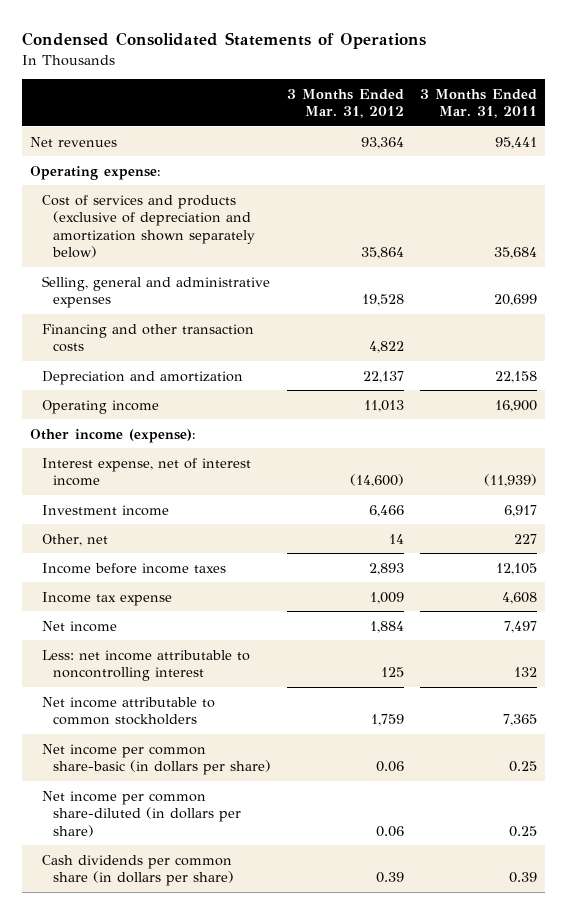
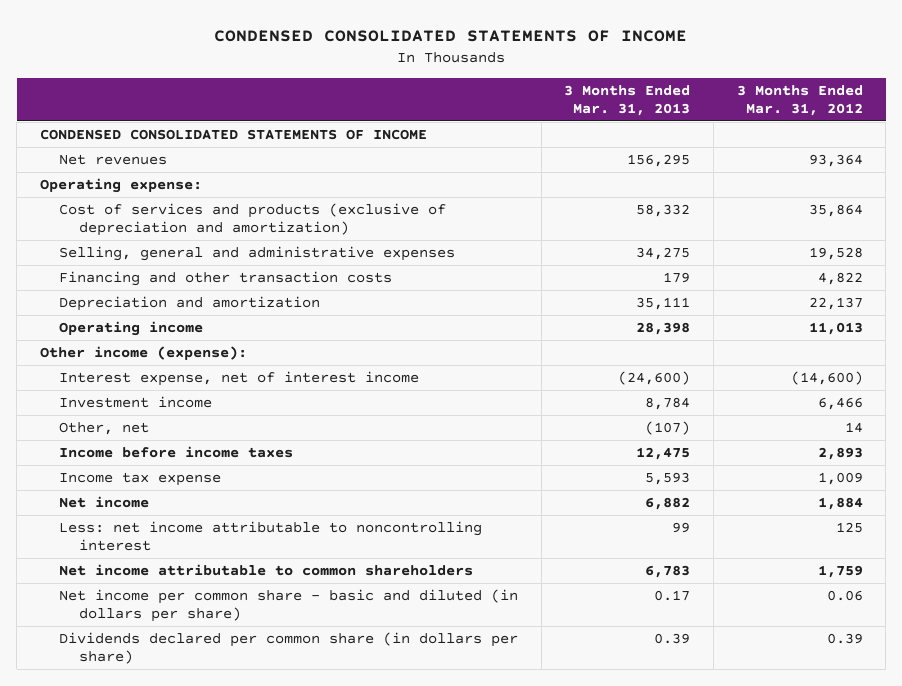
- Condensed Consolidated Statements of Operations
+ CONDENSED CONSOLIDATED STATEMENTS OF INCOME
- | 3 Months Ended Mar. 31, 2012 | 3 Months Ended Mar. 31, 2011
+ | 3 Months Ended Mar. 31, 2013 | 3 Months Ended Mar. 31, 2012
+ CONDENSED CONSOLIDATED STATEMENTS OF INCOME
- Cost of services and products (exclusive of depreciation and amortization shown separately below) | 35,864 | 35,684
+ Cost of services and products (exclusive of depreciation and amortization) | 58,332 | 35,864
- Net income attributable to common stockholders | 1,759 | 7,365
- Net income per common share-basic (in dollars per share) | 0.06 | 0.25
- Net income per common share-diluted (in dollars per share) | 0.06 | 0.25
- Cash dividends per common share (in dollars per share) | 0.39 | 0.39
+ Net income attributable to common shareholders | 6,783 | 1,759
+ Net income per common share - basic and diluted (in dollars per share) | 0.17 | 0.06
+ Dividends declared per common share (in dollars per share) | 0.39 | 0.39

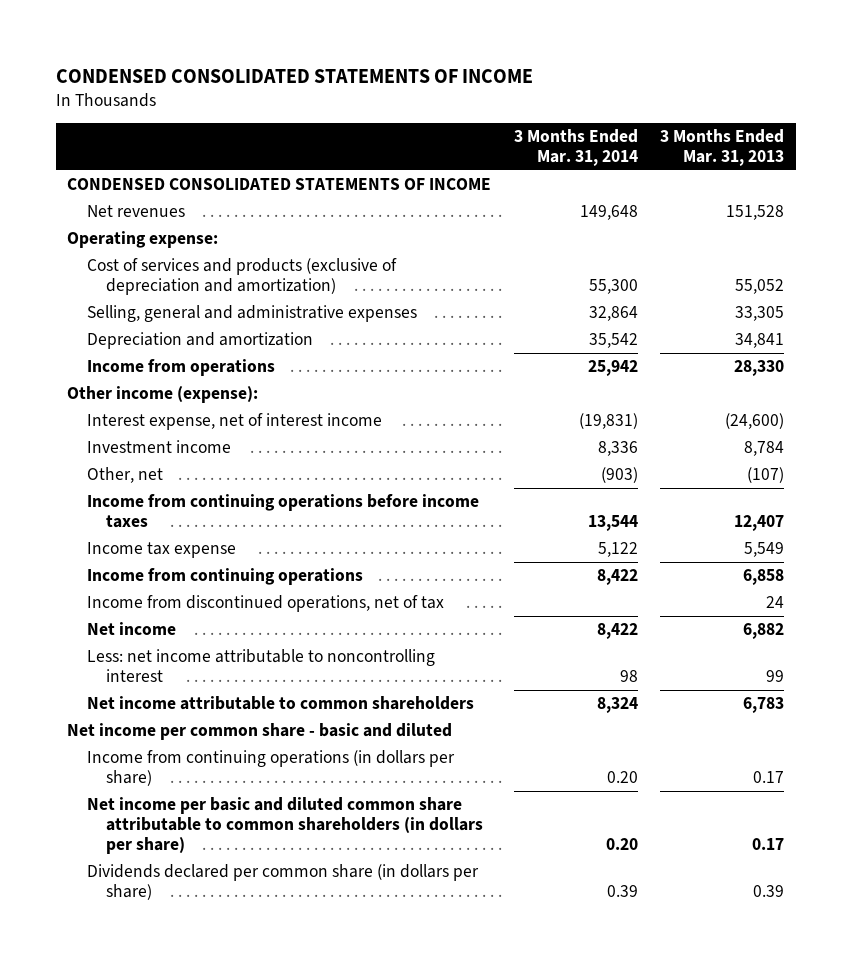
- | 3 Months Ended Mar. 31, 2013 | 3 Months Ended Mar. 31, 2012
+ | 3 Months Ended Mar. 31, 2014 | 3 Months Ended Mar. 31, 2013
- Net revenues | 156,295 | 93,364
+ Net revenues | 149,648 | 151,528
- Cost of services and products (exclusive of depreciation and amortization) | 58,332 | 35,864
- Selling, general and administrative expenses | 34,275 | 19,528
- Financing and other transaction costs | 179 | 4,822
- Depreciation and amortization | 35,111 | 22,137
- Operating income | 28,398 | 11,013
+ Cost of services and products (exclusive of depreciation and amortization) | 55,300 | 55,052
+ Selling, general and administrative expenses | 32,864 | 33,305
+ Depreciation and amortization | 35,542 | 34,841
+ Income from operations | 25,942 | 28,330
- Income before income taxes | 12,475 | 2,893
- Income tax expense | 5,593 | 1,009
+ Income from continuing operations before income taxes | 13,544 | 12,407
+ Income tax expense | 5,122 | 5,549
+ Income from continuing operations | 8,422 | 6,858
+ Income from discontinued operations, net of tax | | 24
- Net income per common share - basic and diluted (in dollars per share) | 0.17 | 0.06
+ Net income per common share - basic and diluted
+ Income from continuing operations (in dollars per share) | 0.20 | 0.17
+ Net income per basic and diluted common share attributable to common shareholders (in dollars per share) | 0.20 | 0.17

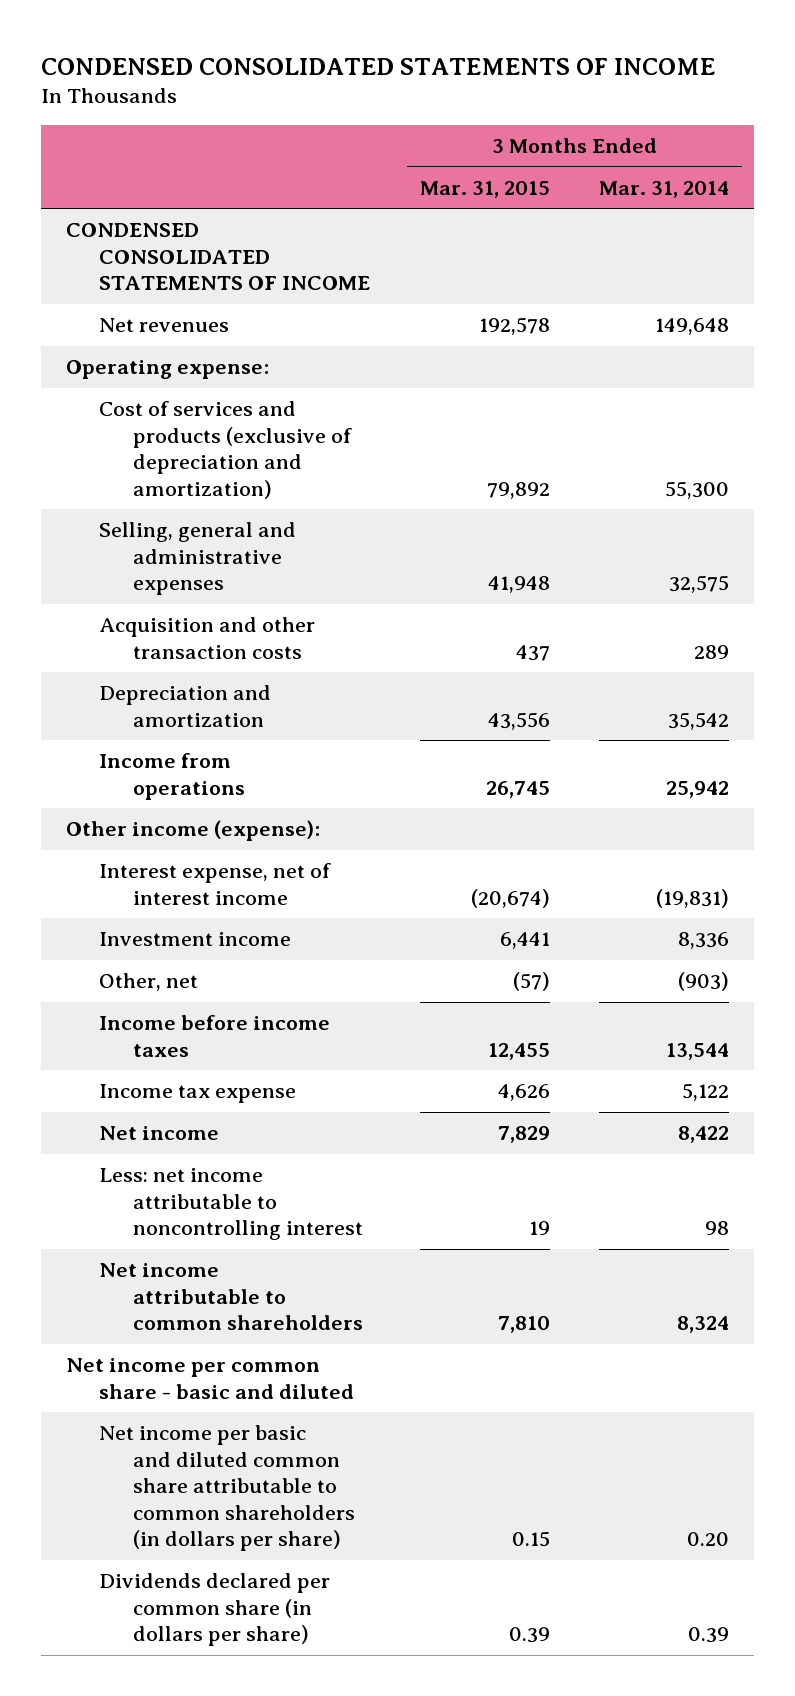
- | 3 Months Ended Mar. 31, 2014 | 3 Months Ended Mar. 31, 2013
+ | 3 Months Ended Mar. 31, 2015 | 3 Months Ended Mar. 31, 2014
- Selling, general and administrative expenses | 32,864 | 33,305
+ Selling, general and administrative expenses | 41,948 | 32,575
+ Acquisition and other transaction costs | 437 | 289
- Income from continuing operations before income taxes | 13,544 | 12,407
+ Income before income taxes | 12,455 | 13,544
- Income from continuing operations | 8,422 | 6,858
- Income from discontinued operations, net of tax | | 24
- Income from continuing operations (in dollars per share) | 0.20 | 0.17

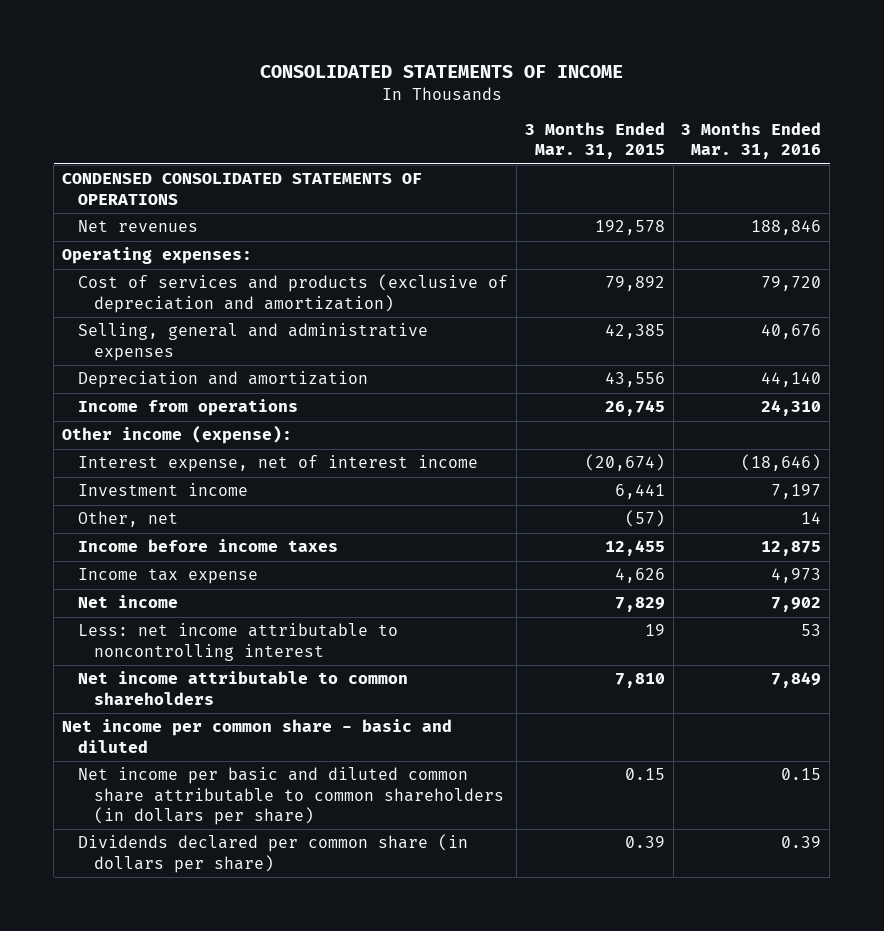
- CONDENSED CONSOLIDATED STATEMENTS OF INCOME
+ CONSOLIDATED STATEMENTS OF INCOME
- | 3 Months Ended Mar. 31, 2015 | 3 Months Ended Mar. 31, 2014
+ | 3 Months Ended Mar. 31, 2015 | 3 Months Ended Mar. 31, 2016
- CONDENSED CONSOLIDATED STATEMENTS OF INCOME
+ CONDENSED CONSOLIDATED STATEMENTS OF OPERATIONS
- Operating expense:
+ Operating expenses:
- Selling, general and administrative expenses | 41,948 | 32,575
- Acquisition and other transaction costs | 437 | 289
+ Selling, general and administrative expenses | 42,385 | 40,676

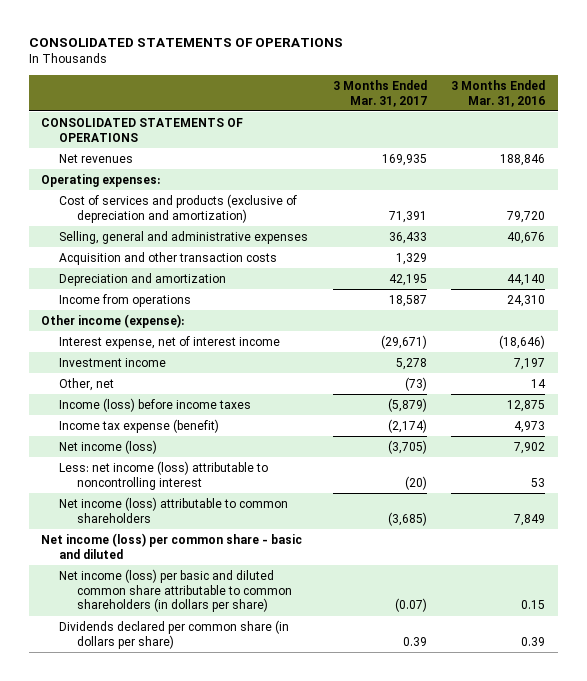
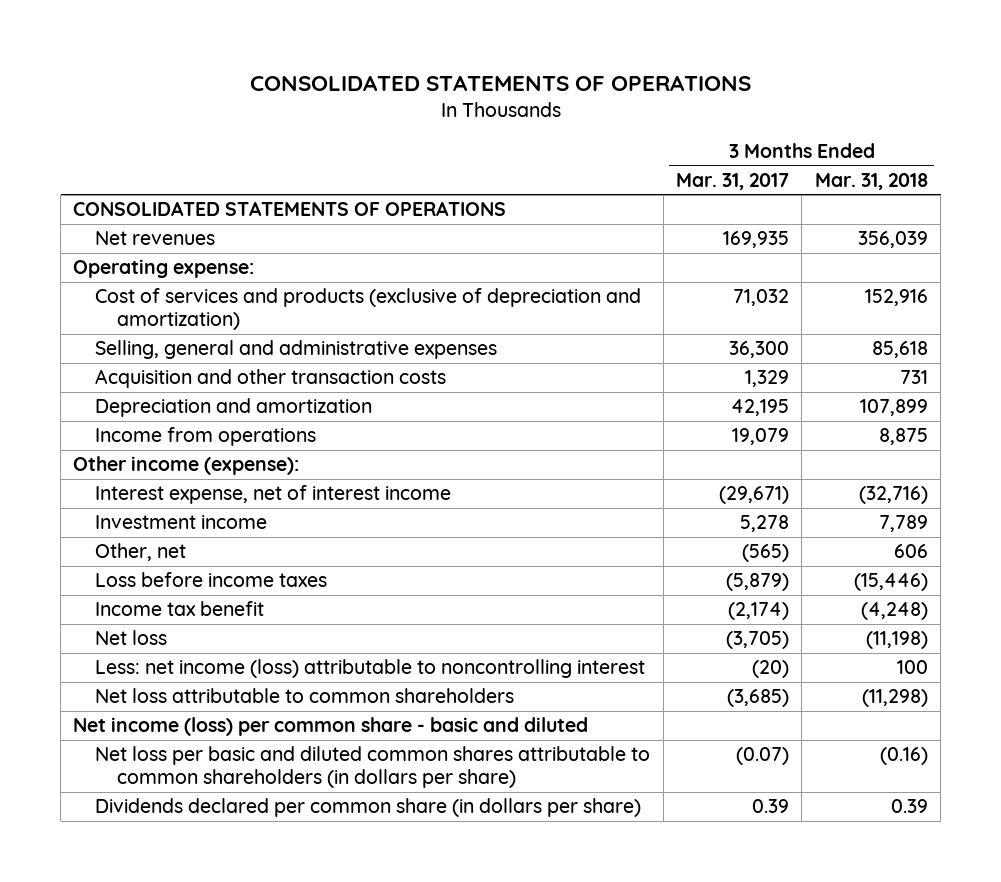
- | 3 Months Ended Mar. 31, 2017 | 3 Months Ended Mar. 31, 2016
+ | 3 Months Ended Mar. 31, 2017 | 3 Months Ended Mar. 31, 2018
- Operating expenses:
- Cost of services and products (exclusive of depreciation and amortization) | 71,391 | 79,720
- Selling, general and administrative expenses | 36,433 | 40,676
+ Operating expense:
+ Cost of services and products (exclusive of depreciation and amortization) | 71,032 | 152,916
+ Selling, general and administrative expenses | 36,300 | 85,618
- Income from operations | 18,587 | 24,310
+ Income from operations | 19,079 | 8,875
- Other, net | (73) | 14
- Income (loss) before income taxes | (5,879) | 12,875
- Income tax expense (benefit) | (2,174) | 4,973
- Net income (loss) | (3,705) | 7,902
+ Other, net | (565) | 606
+ Loss before income taxes | (5,879) | (15,446)
+ Income tax benefit | (2,174) | (4,248)
+ Net loss | (3,705) | (11,198)
- Net income (loss) attributable to common shareholders | (3,685) | 7,849
+ Net loss attributable to common shareholders | (3,685) | (11,298)
- Net income (loss) per basic and diluted common share attributable to common shareholders (in dollars per share) | (0.07) | 0.15
+ Net loss per basic and diluted common shares attributable to common shareholders (in dollars per share) | (0.07) | (0.16)

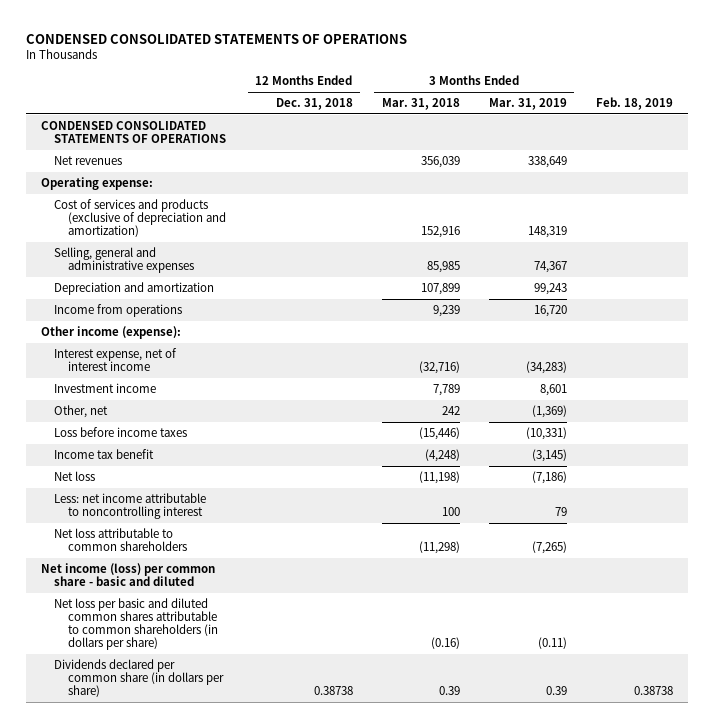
- CONSOLIDATED STATEMENTS OF OPERATIONS
+ CONDENSED CONSOLIDATED STATEMENTS OF OPERATIONS
- | 3 Months Ended Mar. 31, 2017 | 3 Months Ended Mar. 31, 2018
+ | 12 Months Ended Dec. 31, 2018 | 3 Months Ended Mar. 31, 2018 | 3 Months Ended Mar. 31, 2019 | Feb. 18, 2019
- CONSOLIDATED STATEMENTS OF OPERATIONS
+ CONDENSED CONSOLIDATED STATEMENTS OF OPERATIONS
- Selling, general and administrative expenses | 36,300 | 85,618
- Acquisition and other transaction costs | 1,329 | 731
+ Selling, general and administrative expenses | | 85,985 | 74,367 |
- Income from operations | 19,079 | 8,875
+ Income from operations | | 9,239 | 16,720 |
- Other, net | (565) | 606
+ Other, net | | 242 | (1,369) |
- Less: net income (loss) attributable to noncontrolling interest | (20) | 100
+ Less: net income attributable to noncontrolling interest | | 100 | 79 |

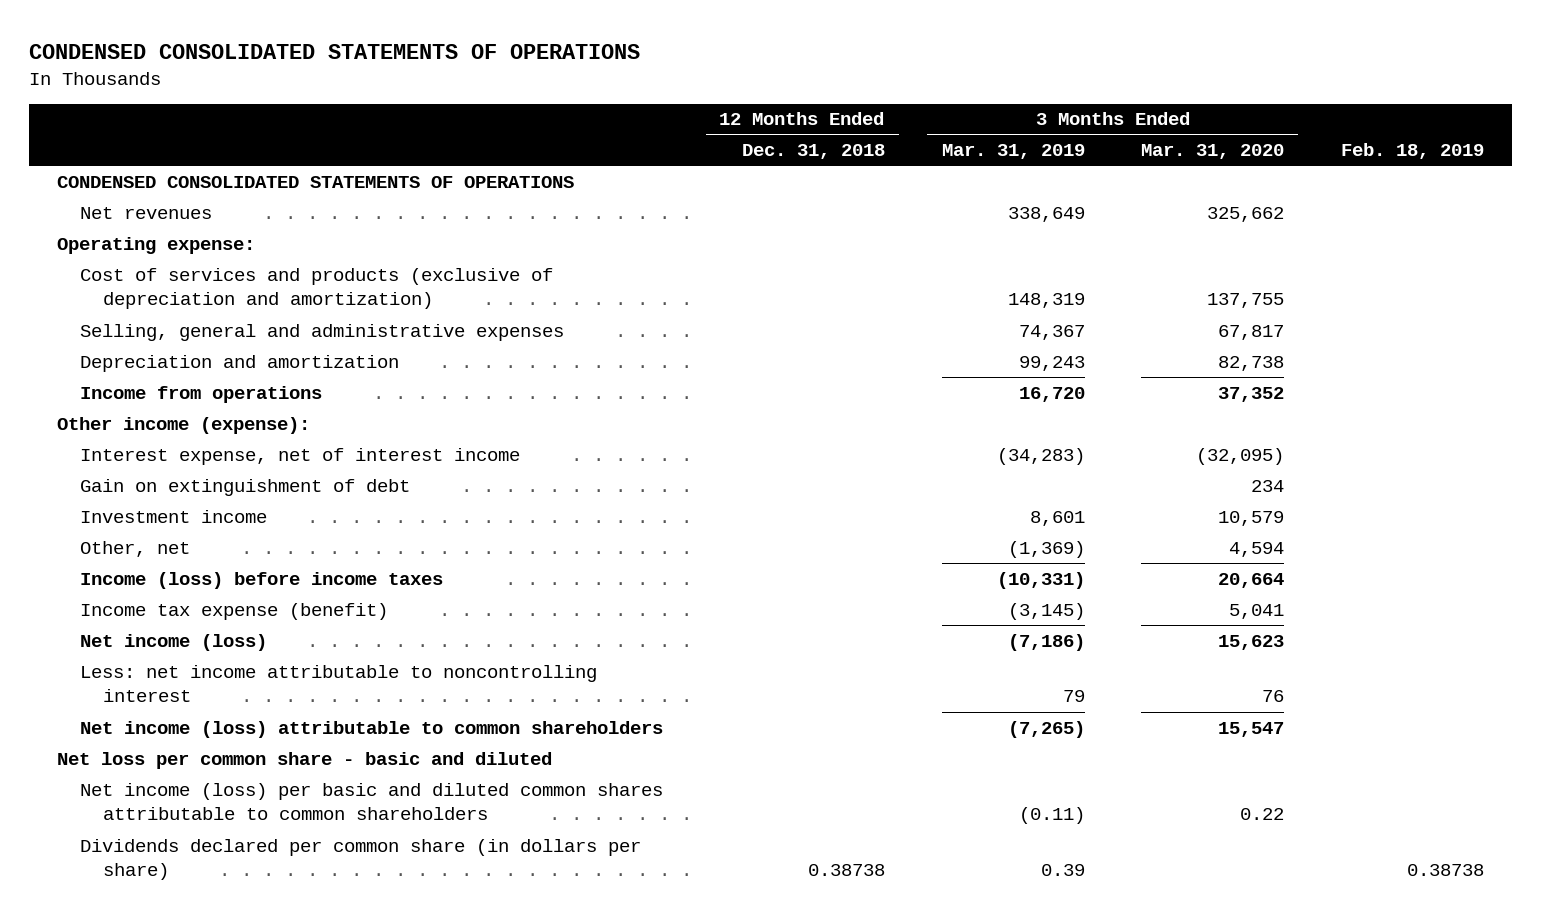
- | 12 Months Ended Dec. 31, 2018 | 3 Months Ended Mar. 31, 2018 | 3 Months Ended Mar. 31, 2019 | Feb. 18, 2019
+ | 12 Months Ended Dec. 31, 2018 | 3 Months Ended Mar. 31, 2019 | 3 Months Ended Mar. 31, 2020 | Feb. 18, 2019
+ Gain on extinguishment of debt | | | 234 |
- Loss before income taxes | | (15,446) | (10,331) |
- Income tax benefit | | (4,248) | (3,145) |
- Net loss | | (11,198) | (7,186) |
+ Income (loss) before income taxes | | (10,331) | 20,664 |
+ Income tax expense (benefit) | | (3,145) | 5,041 |
+ Net income (loss) | | (7,186) | 15,623 |
- Net loss attributable to common shareholders | | (11,298) | (7,265) |
- Net income (loss) per common share - basic and diluted
- Net loss per basic and diluted common shares attributable to common shareholders (in dollars per share) | | (0.16) | (0.11) |
+ Net income (loss) attributable to common shareholders | | (7,265) | 15,547 |
+ Net loss per common share - basic and diluted
+ Net income (loss) per basic and diluted common shares attributable to common shareholders | | (0.11) | 0.22 |

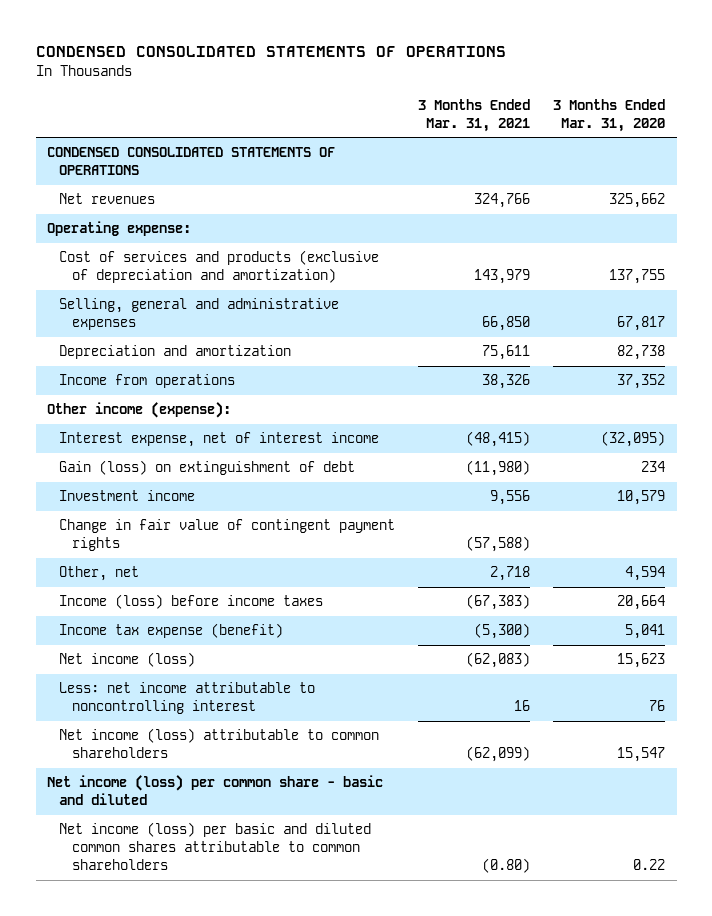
- | 12 Months Ended Dec. 31, 2018 | 3 Months Ended Mar. 31, 2019 | 3 Months Ended Mar. 31, 2020 | Feb. 18, 2019
+ | 3 Months Ended Mar. 31, 2021 | 3 Months Ended Mar. 31, 2020
- Gain on extinguishment of debt | | | 234 |
+ Gain (loss) on extinguishment of debt | (11,980) | 234
+ Change in fair value of contingent payment rights | (57,588) |
- Net loss per common share - basic and diluted
+ Net income (loss) per common share - basic and diluted
- Dividends declared per common share (in dollars per share) | 0.38738 | 0.39 | | 0.38738

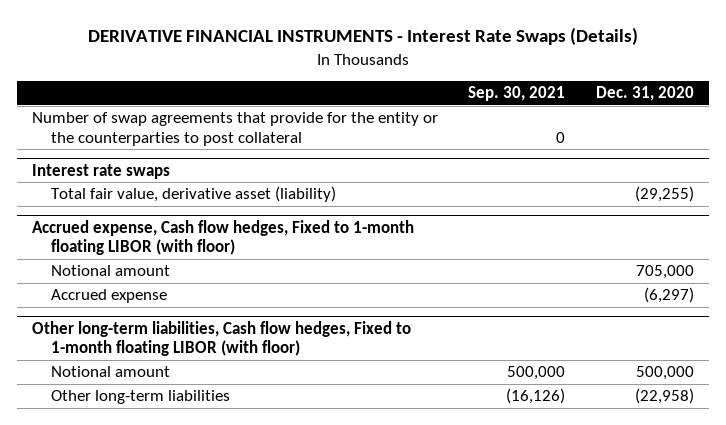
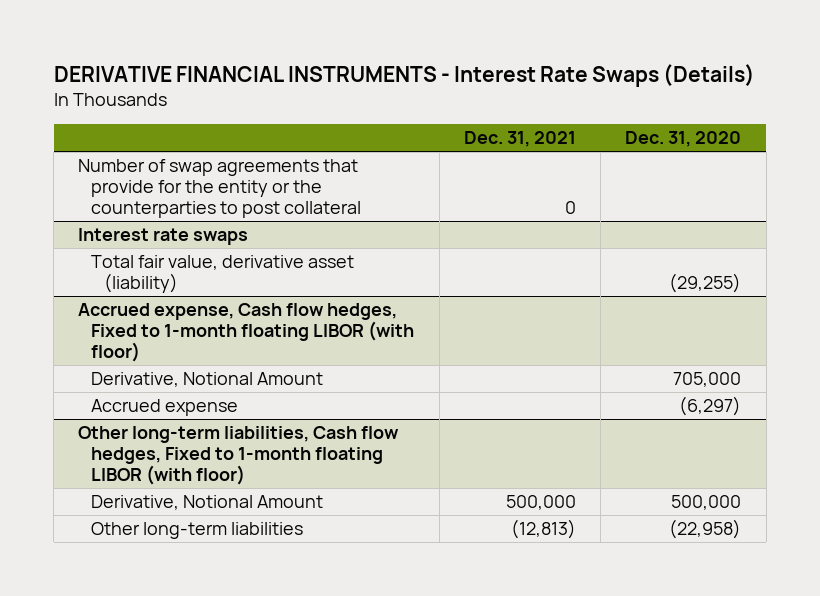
- | Sep. 30, 2021 | Dec. 31, 2020
+ | Dec. 31, 2021 | Dec. 31, 2020
@ Accrued expense, Cash flow hedges, Fixed to 1-month floating LIBOR (with floor)
- Notional amount | | 705,000
+ Derivative, Notional Amount | | 705,000
@ Other long-term liabilities, Cash flow hedges, Fixed to 1-month floating LIBOR (with floor)
- Notional amount | 500,000 | 500,000
+ Derivative, Notional Amount | 500,000 | 500,000

